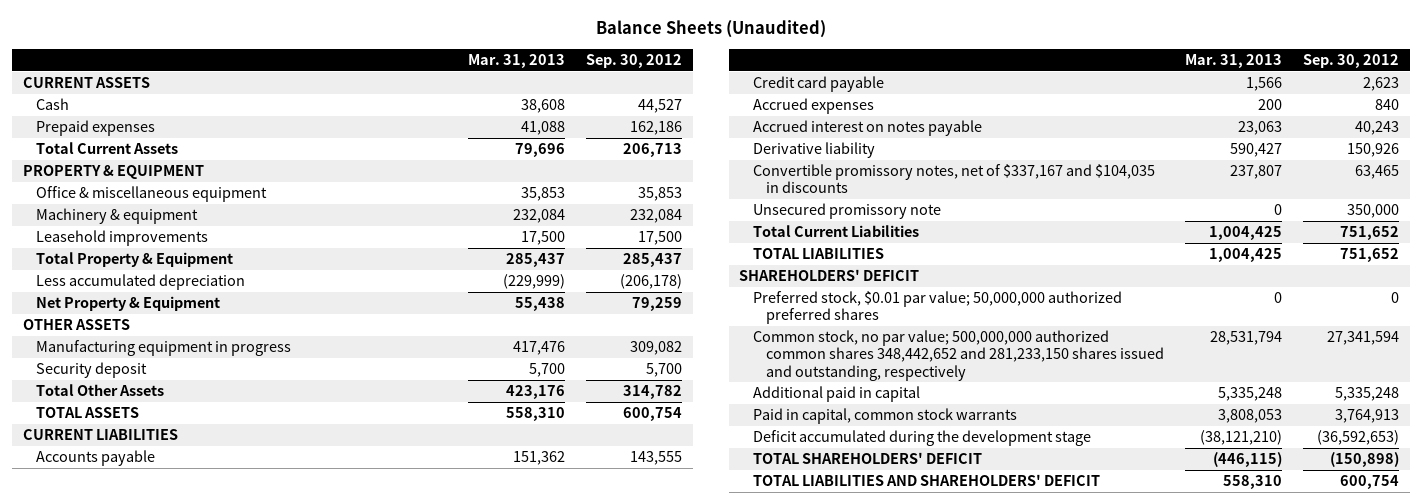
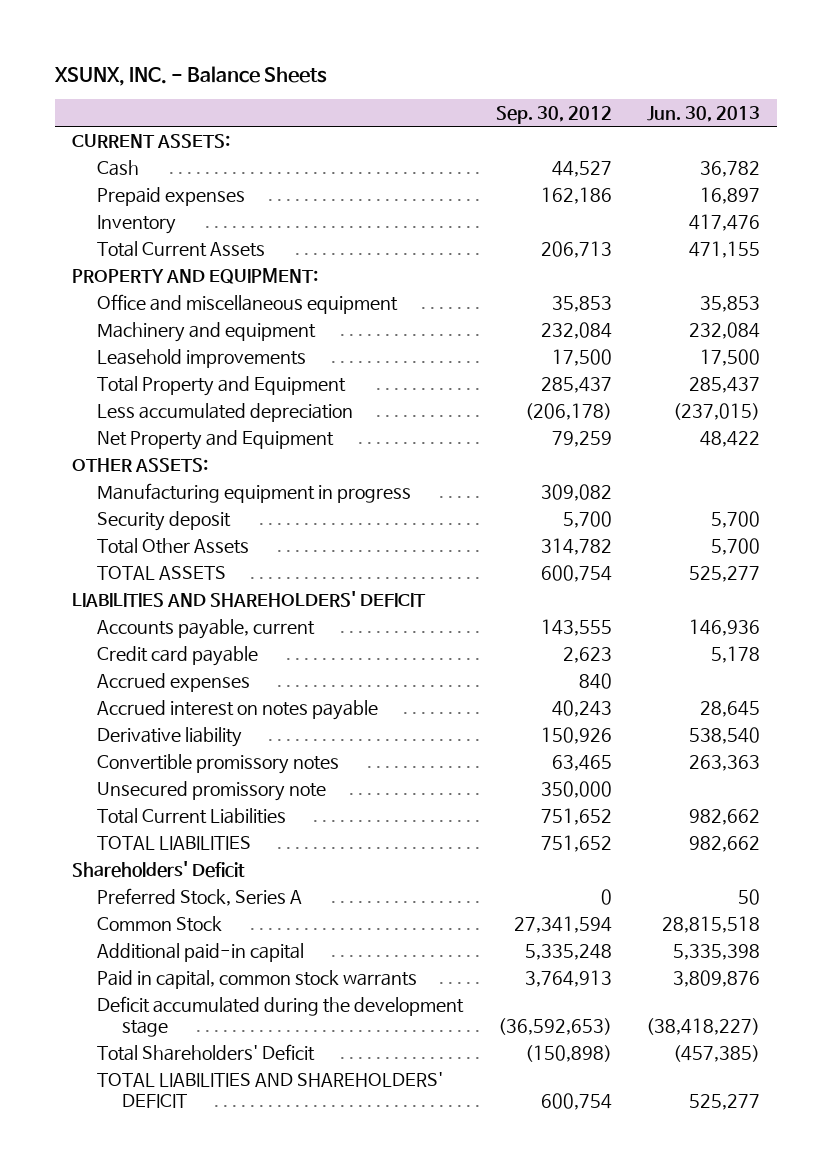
- Balance Sheets (Unaudited)
+ XSUNX, INC. - Balance Sheets
- | Mar. 31, 2013 | Sep. 30, 2012
+ | Sep. 30, 2012 | Jun. 30, 2013
- CURRENT ASSETS
+ CURRENT ASSETS:
+ Inventory | | 417,476
- PROPERTY & EQUIPMENT
- Office & miscellaneous equipment | 35,853 | 35,853
- Machinery & equipment | 232,084 | 232,084
+ PROPERTY AND EQUIPMENT:
+ Office and miscellaneous equipment | 35,853 | 35,853
+ Machinery and equipment | 232,084 | 232,084
- Total Property & Equipment | 285,437 | 285,437
+ Total Property and Equipment | 285,437 | 285,437
- Net Property & Equipment | 55,438 | 79,259
- OTHER ASSETS
+ Net Property and Equipment | 79,259 | 48,422
+ OTHER ASSETS:
- CURRENT LIABILITIES
- Accounts payable | 151,362 | 143,555
+ LIABILITIES AND SHAREHOLDERS' DEFICIT
+ Accounts payable, current | 143,555 | 146,936
- Convertible promissory notes, net of $337,167 and $104,035 in discounts | 237,807 | 63,465
+ Convertible promissory notes | 63,465 | 263,363
- SHAREHOLDERS' DEFICIT
- Preferred stock, $0.01 par value; 50,000,000 authorized preferred shares | 0 | 0
- Common stock, no par value; 500,000,000 authorized common shares 348,442,652 and 281,233,150 shares issued and outstanding, respectively | 28,531,794 | 27,341,594
- Additional paid in capital | 5,335,248 | 5,335,248
+ Shareholders' Deficit
+ Preferred Stock, Series A | 0 | 50
+ Common Stock | 27,341,594 | 28,815,518
+ Additional paid-in capital | 5,335,248 | 5,335,398
- TOTAL SHAREHOLDERS' DEFICIT | (446,115) | (150,898)
+ Total Shareholders' Deficit | (150,898) | (457,385)

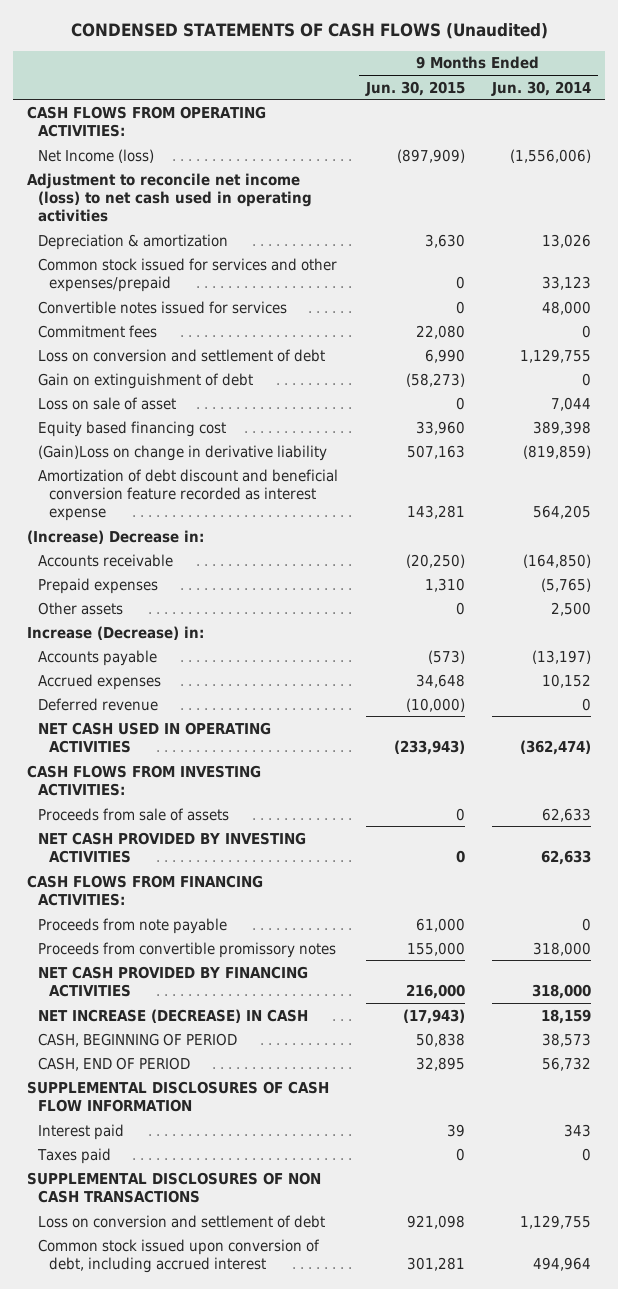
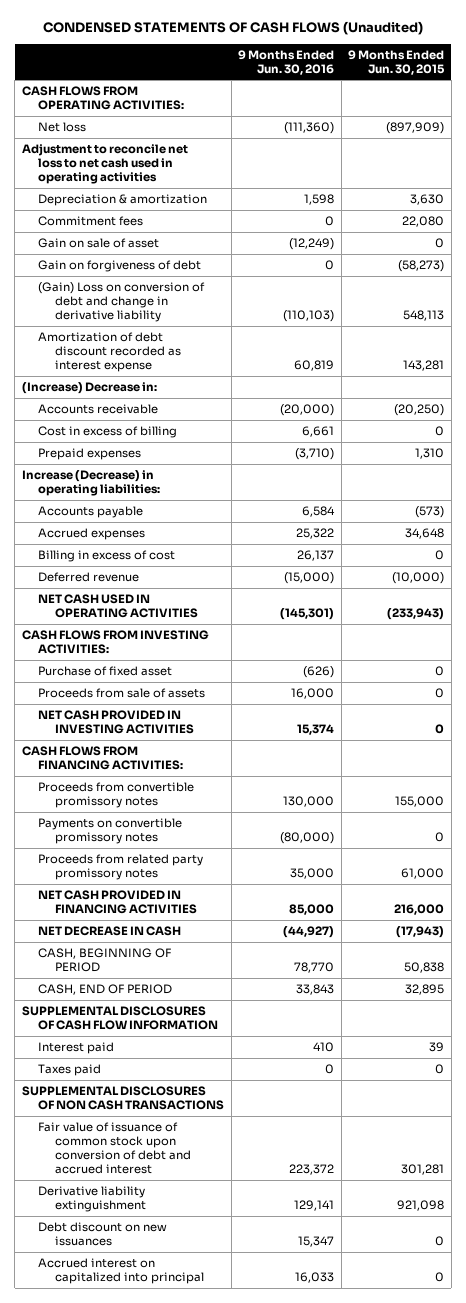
- | 9 Months Ended Jun. 30, 2015 | 9 Months Ended Jun. 30, 2014
+ | 9 Months Ended Jun. 30, 2016 | 9 Months Ended Jun. 30, 2015
- Net Income (loss) | (897,909) | (1,556,006)
- Adjustment to reconcile net income (loss) to net cash used in operating activities
+ Net loss | (111,360) | (897,909)
+ Adjustment to reconcile net loss to net cash used in operating activities
- Common stock issued for services and other expenses/prepaid | 0 | 33,123
- Convertible notes issued for services | 0 | 48,000
- Loss on conversion and settlement of debt | 6,990 | 1,129,755
- Gain on extinguishment of debt | (58,273) | 0
- Loss on sale of asset | 0 | 7,044
- Equity based financing cost | 33,960 | 389,398
- (Gain)Loss on change in derivative liability | 507,163 | (819,859)
- Amortization of debt discount and beneficial conversion feature recorded as interest expense | 143,281 | 564,205
+ Gain on sale of asset | (12,249) | 0
+ Gain on forgiveness of debt | 0 | (58,273)
+ (Gain) Loss on conversion of debt and change in derivative liability | (110,103) | 548,113
+ Amortization of debt discount recorded as interest expense | 60,819 | 143,281
+ Cost in excess of billing | 6,661 | 0
- Other assets | 0 | 2,500
- Increase (Decrease) in:
+ Increase (Decrease) in operating liabilities:
+ Billing in excess of cost | 26,137 | 0
+ Purchase of fixed asset | (626) | 0
- NET CASH PROVIDED BY INVESTING ACTIVITIES | 0 | 62,633
+ NET CASH PROVIDED IN INVESTING ACTIVITIES | 15,374 | 0
- Proceeds from note payable | 61,000 | 0
- NET CASH PROVIDED BY FINANCING ACTIVITIES | 216,000 | 318,000
- NET INCREASE (DECREASE) IN CASH | (17,943) | 18,159
+ Payments on convertible promissory notes | (80,000) | 0
+ Proceeds from related party promissory notes | 35,000 | 61,000
+ NET CASH PROVIDED IN FINANCING ACTIVITIES | 85,000 | 216,000
+ NET DECREASE IN CASH | (44,927) | (17,943)
- Loss on conversion and settlement of debt | 921,098 | 1,129,755
- Common stock issued upon conversion of debt, including accrued interest | 301,281 | 494,964
+ Fair value of issuance of common stock upon conversion of debt and accrued interest | 223,372 | 301,281
+ Derivative liability extinguishment | 129,141 | 921,098
+ Debt discount on new issuances | 15,347 | 0
+ Accrued interest on capitalized into principal | 16,033 | 0

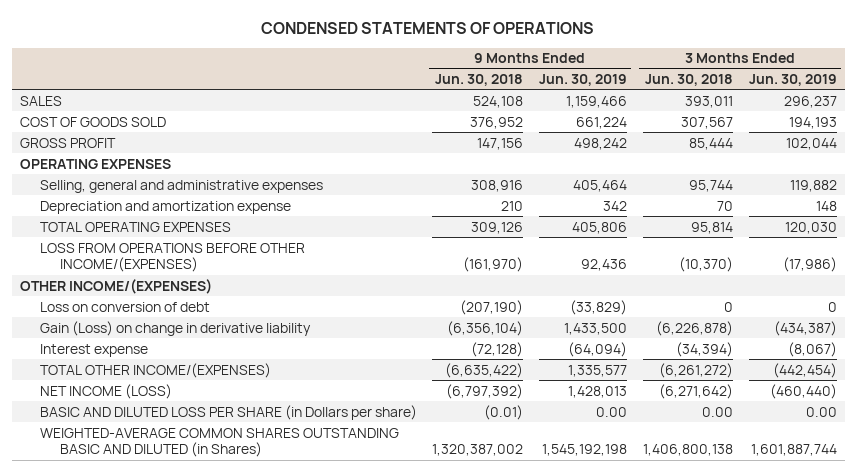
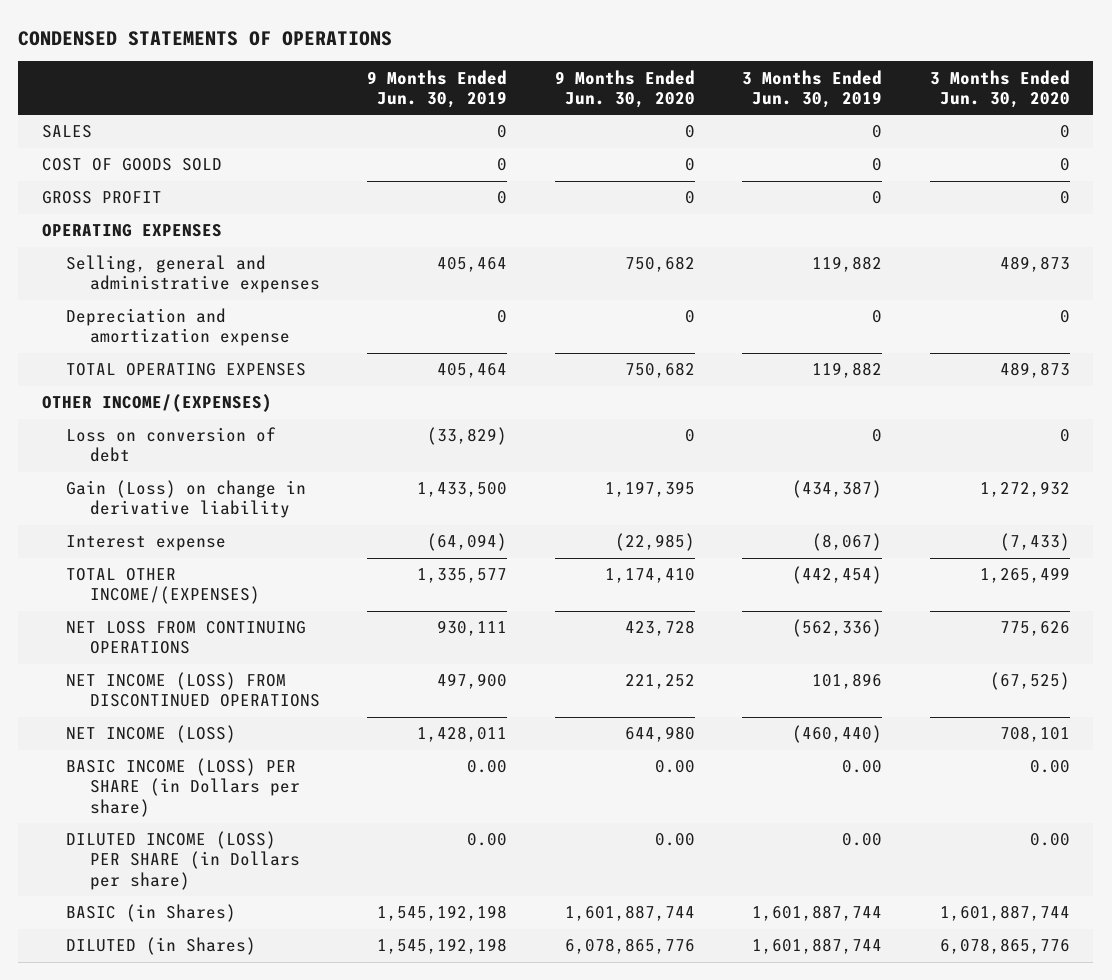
- | 9 Months Ended Jun. 30, 2018 | 9 Months Ended Jun. 30, 2019 | 3 Months Ended Jun. 30, 2018 | 3 Months Ended Jun. 30, 2019
+ | 9 Months Ended Jun. 30, 2019 | 9 Months Ended Jun. 30, 2020 | 3 Months Ended Jun. 30, 2019 | 3 Months Ended Jun. 30, 2020
- SALES | 524,108 | 1,159,466 | 393,011 | 296,237
- COST OF GOODS SOLD | 376,952 | 661,224 | 307,567 | 194,193
- GROSS PROFIT | 147,156 | 498,242 | 85,444 | 102,044
+ SALES | 0 | 0 | 0 | 0
+ COST OF GOODS SOLD | 0 | 0 | 0 | 0
+ GROSS PROFIT | 0 | 0 | 0 | 0
- Depreciation and amortization expense | 210 | 342 | 70 | 148
- TOTAL OPERATING EXPENSES | 309,126 | 405,806 | 95,814 | 120,030
- LOSS FROM OPERATIONS BEFORE OTHER INCOME/(EXPENSES) | (161,970) | 92,436 | (10,370) | (17,986)
+ Depreciation and amortization expense | 0 | 0 | 0 | 0
+ TOTAL OPERATING EXPENSES | 405,464 | 750,682 | 119,882 | 489,873
- NET INCOME (LOSS) | (6,797,392) | 1,428,013 | (6,271,642) | (460,440)
- BASIC AND DILUTED LOSS PER SHARE (in Dollars per share) | (0.01) | 0.00 | 0.00 | 0.00
- WEIGHTED-AVERAGE COMMON SHARES OUTSTANDING BASIC AND DILUTED (in Shares) | 1,320,387,002 | 1,545,192,198 | 1,406,800,138 | 1,601,887,744
+ NET LOSS FROM CONTINUING OPERATIONS | 930,111 | 423,728 | (562,336) | 775,626
+ NET INCOME (LOSS) FROM DISCONTINUED OPERATIONS | 497,900 | 221,252 | 101,896 | (67,525)
+ NET INCOME (LOSS) | 1,428,011 | 644,980 | (460,440) | 708,101
+ BASIC INCOME (LOSS) PER SHARE (in Dollars per share) | 0.00 | 0.00 | 0.00 | 0.00
+ DILUTED INCOME (LOSS) PER SHARE (in Dollars per share) | 0.00 | 0.00 | 0.00 | 0.00
+ BASIC (in Shares) | 1,545,192,198 | 1,601,887,744 | 1,601,887,744 | 1,601,887,744
+ DILUTED (in Shares) | 1,545,192,198 | 6,078,865,776 | 1,601,887,744 | 6,078,865,776

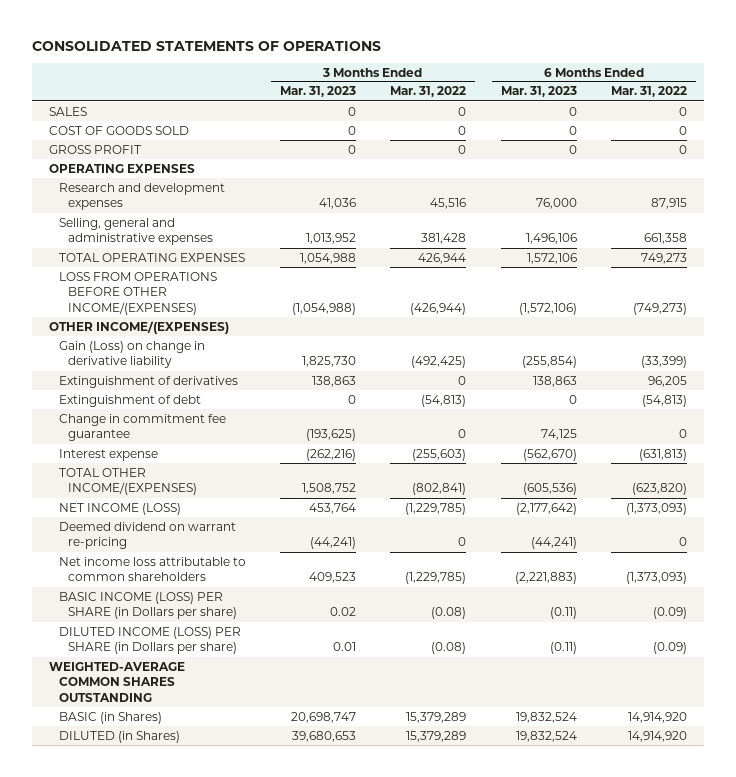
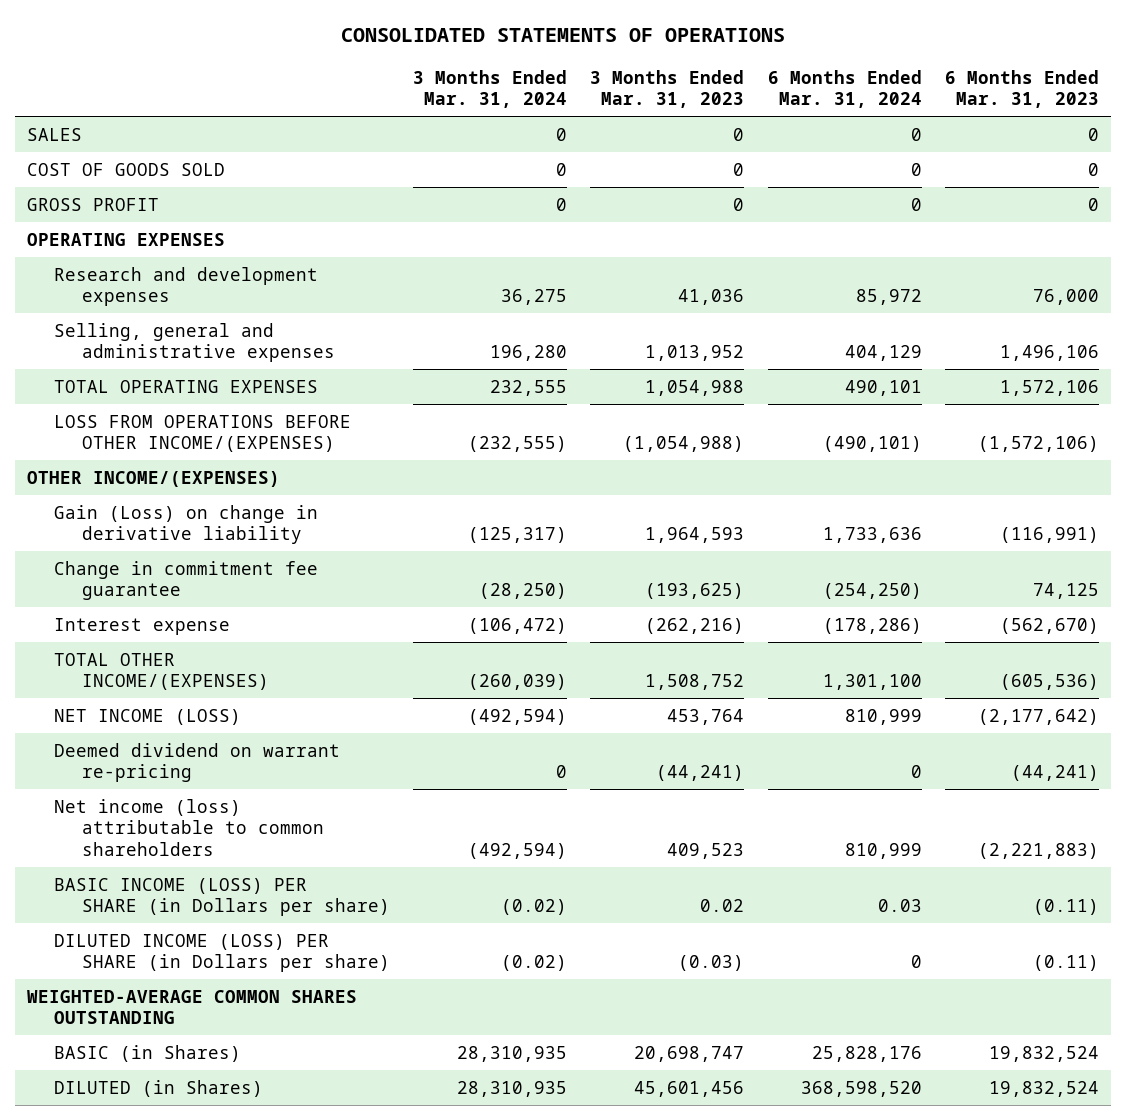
- | 3 Months Ended Mar. 31, 2023 | 3 Months Ended Mar. 31, 2022 | 6 Months Ended Mar. 31, 2023 | 6 Months Ended Mar. 31, 2022
+ | 3 Months Ended Mar. 31, 2024 | 3 Months Ended Mar. 31, 2023 | 6 Months Ended Mar. 31, 2024 | 6 Months Ended Mar. 31, 2023
- Gain (Loss) on change in derivative liability | 1,825,730 | (492,425) | (255,854) | (33,399)
- Extinguishment of derivatives | 138,863 | 0 | 138,863 | 96,205
- Extinguishment of debt | 0 | (54,813) | 0 | (54,813)
+ Gain (Loss) on change in derivative liability | (125,317) | 1,964,593 | 1,733,636 | (116,991)
- Net income loss attributable to common shareholders | 409,523 | (1,229,785) | (2,221,883) | (1,373,093)
+ Net income (loss) attributable to common shareholders | (492,594) | 409,523 | 810,999 | (2,221,883)
- DILUTED INCOME (LOSS) PER SHARE (in Dollars per share) | 0.01 | (0.08) | (0.11) | (0.09)
+ DILUTED INCOME (LOSS) PER SHARE (in Dollars per share) | (0.02) | (0.03) | 0 | (0.11)
- DILUTED (in Shares) | 39,680,653 | 15,379,289 | 19,832,524 | 14,914,920
+ DILUTED (in Shares) | 28,310,935 | 45,601,456 | 368,598,520 | 19,832,524

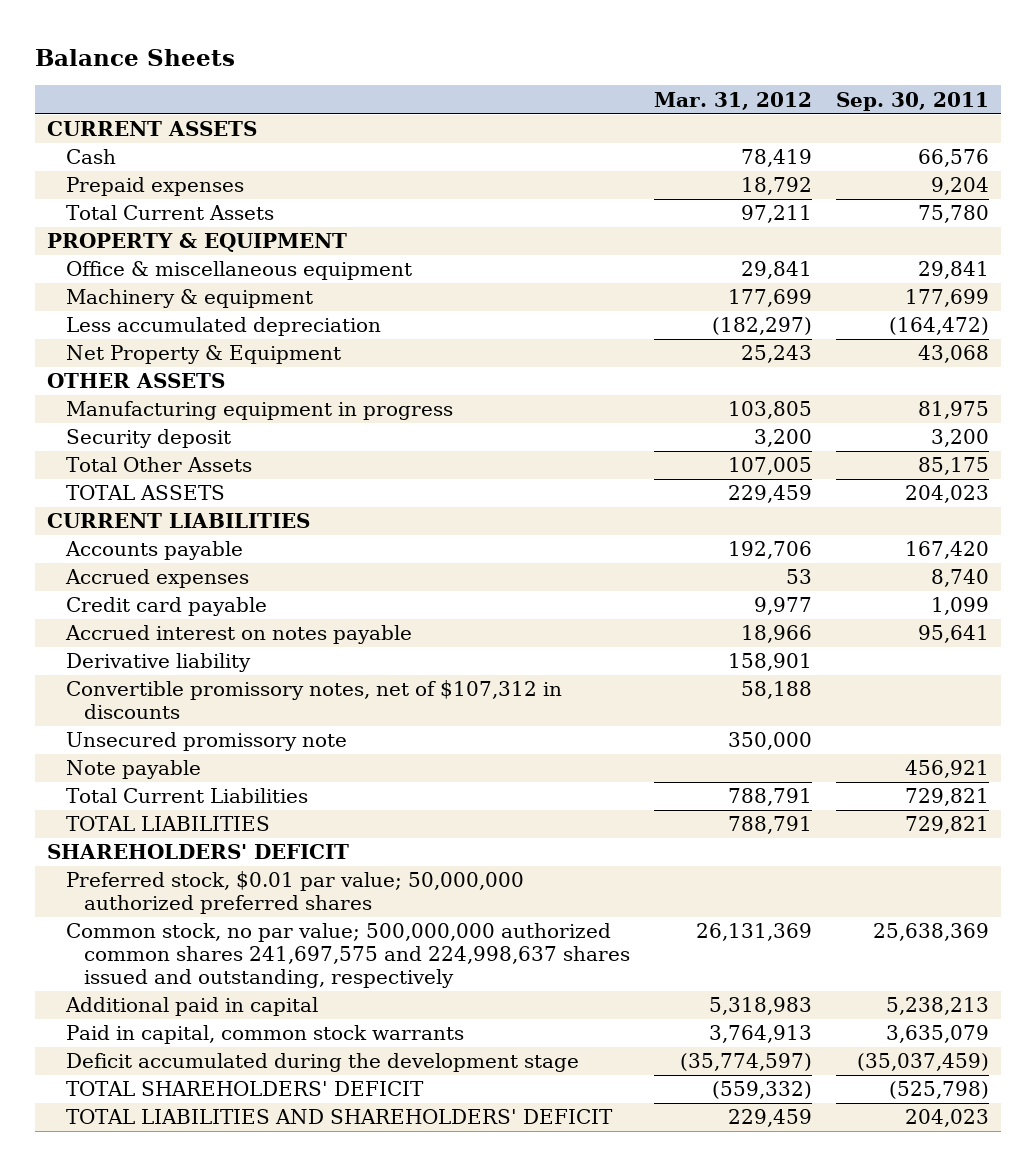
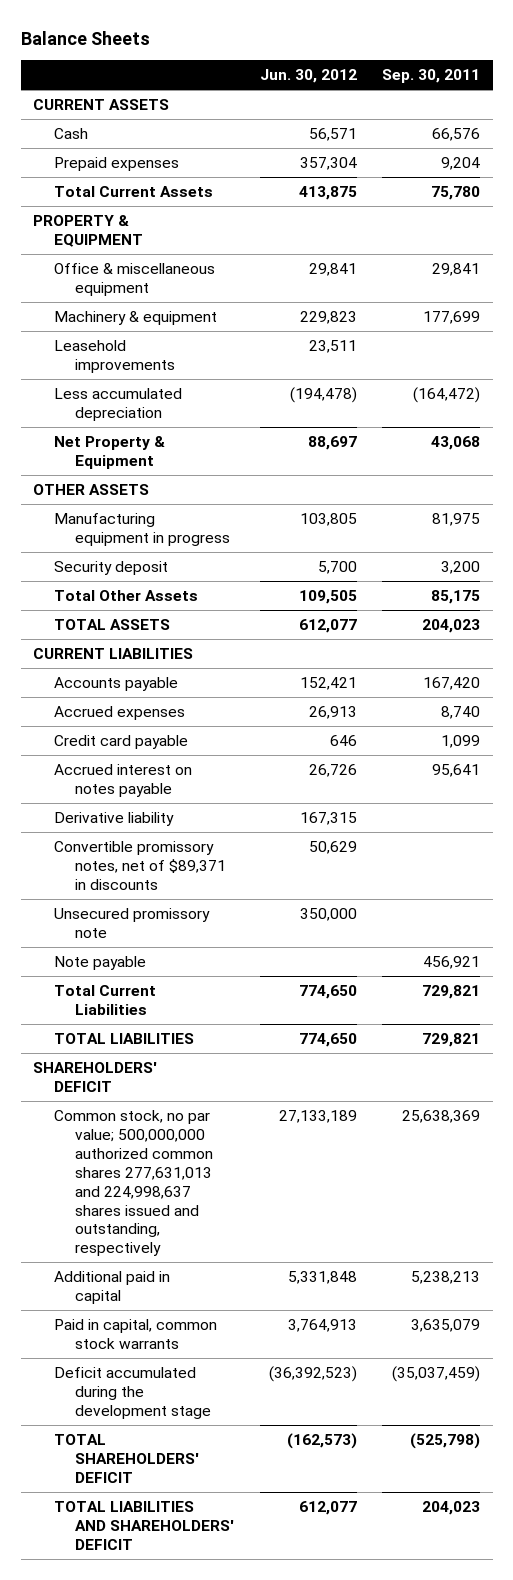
- | Mar. 31, 2012 | Sep. 30, 2011
+ | Jun. 30, 2012 | Sep. 30, 2011
+ Leasehold improvements | 23,511 |
- Convertible promissory notes, net of $107,312 in discounts | 58,188 |
+ Convertible promissory notes, net of $89,371 in discounts | 50,629 |
- Preferred stock, $0.01 par value; 50,000,000 authorized preferred shares
- Common stock, no par value; 500,000,000 authorized common shares 241,697,575 and 224,998,637 shares issued and outstanding, respectively | 26,131,369 | 25,638,369
+ Common stock, no par value; 500,000,000 authorized common shares 277,631,013 and 224,998,637 shares issued and outstanding, respectively | 27,133,189 | 25,638,369

